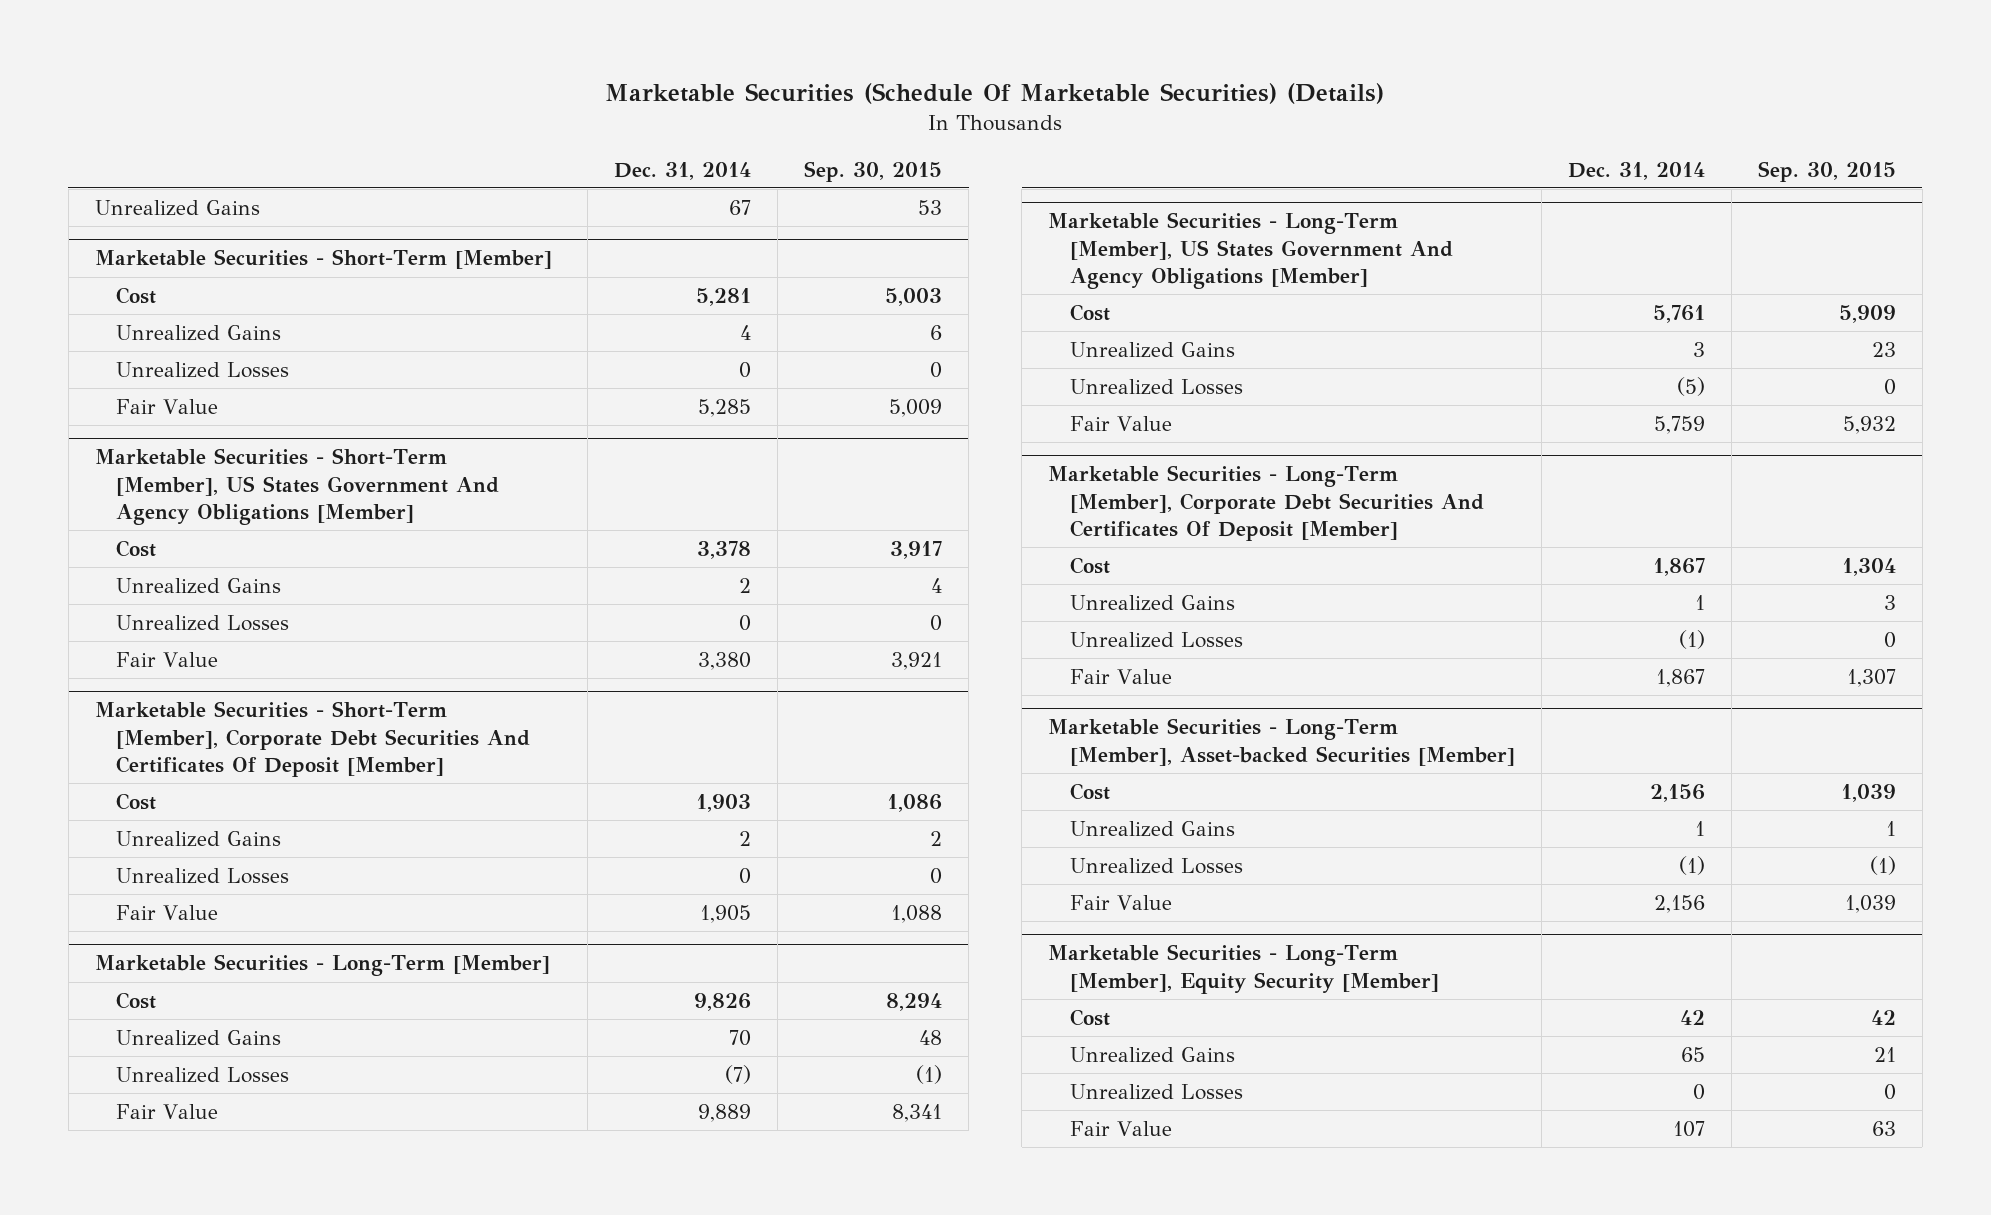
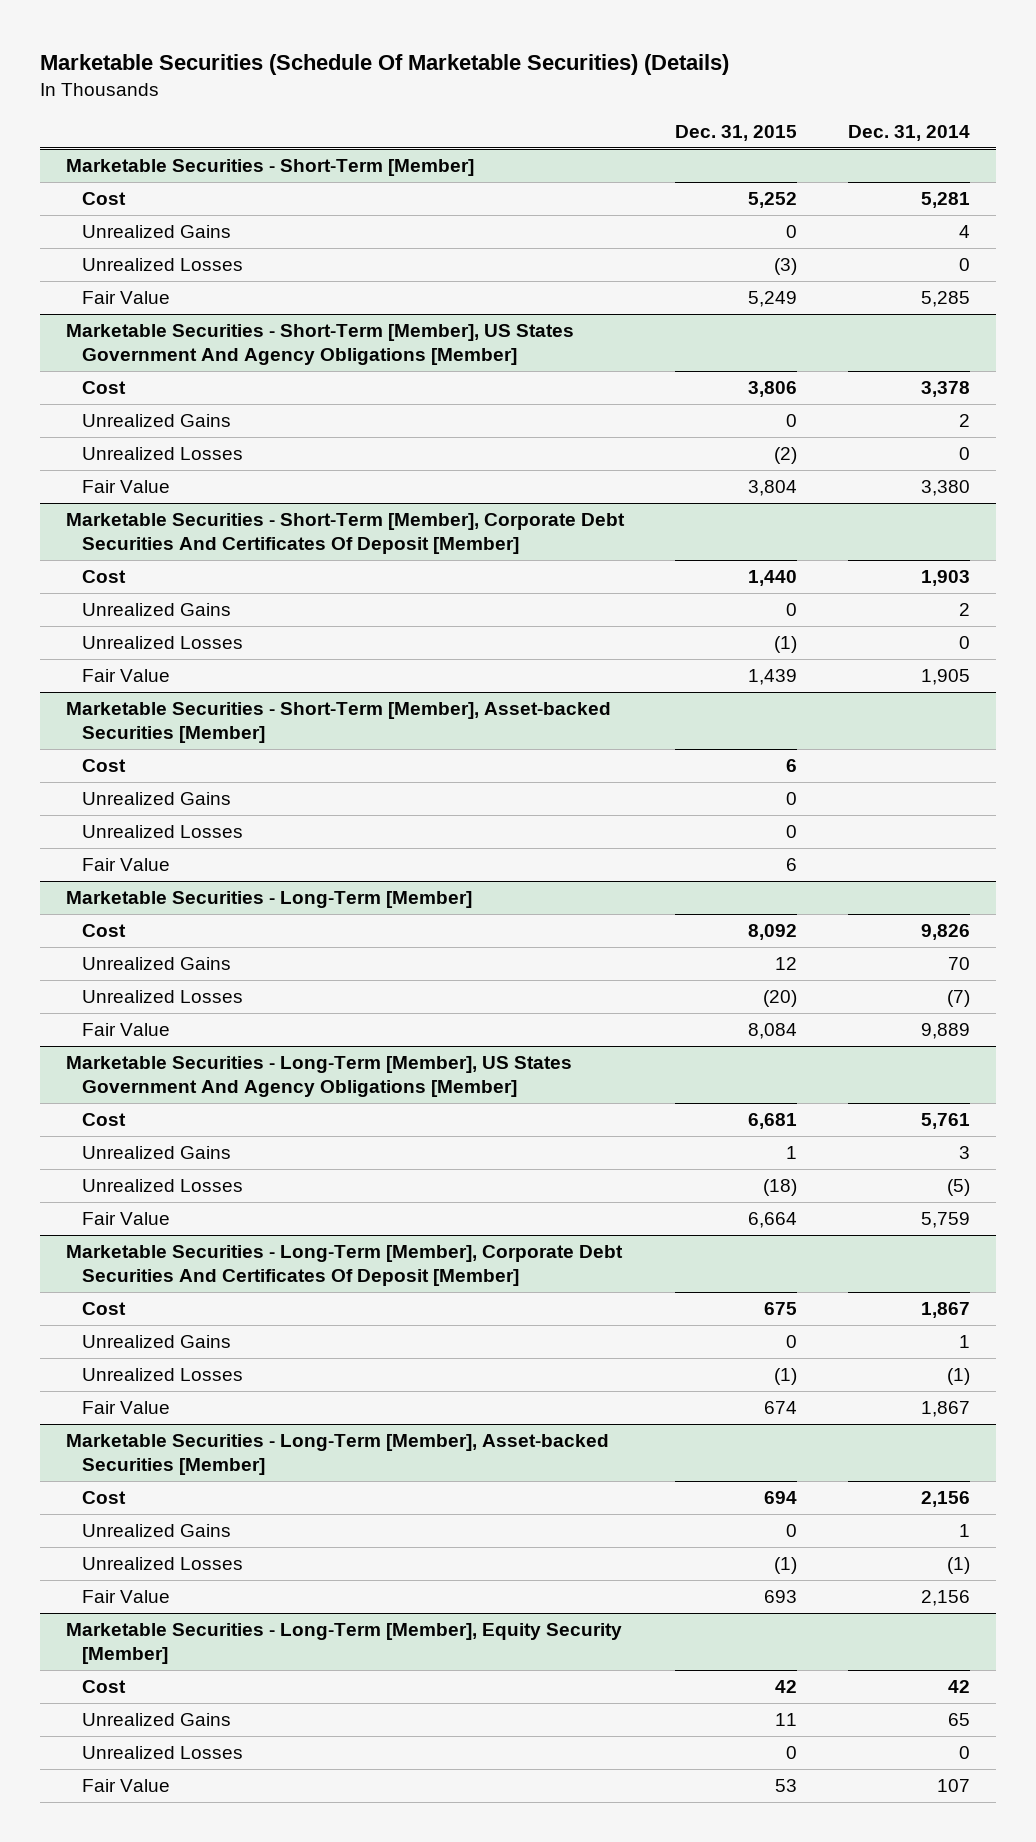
- | Dec. 31, 2014 | Sep. 30, 2015
+ | Dec. 31, 2015 | Dec. 31, 2014
- Unrealized Gains | 67 | 53
+ Marketable Securities - Short-Term [Member], Asset-backed Securities [Member]
+ Cost | 6 |
+ Unrealized Gains | 0 |
+ Unrealized Losses | 0 |
+ Fair Value | 6 |

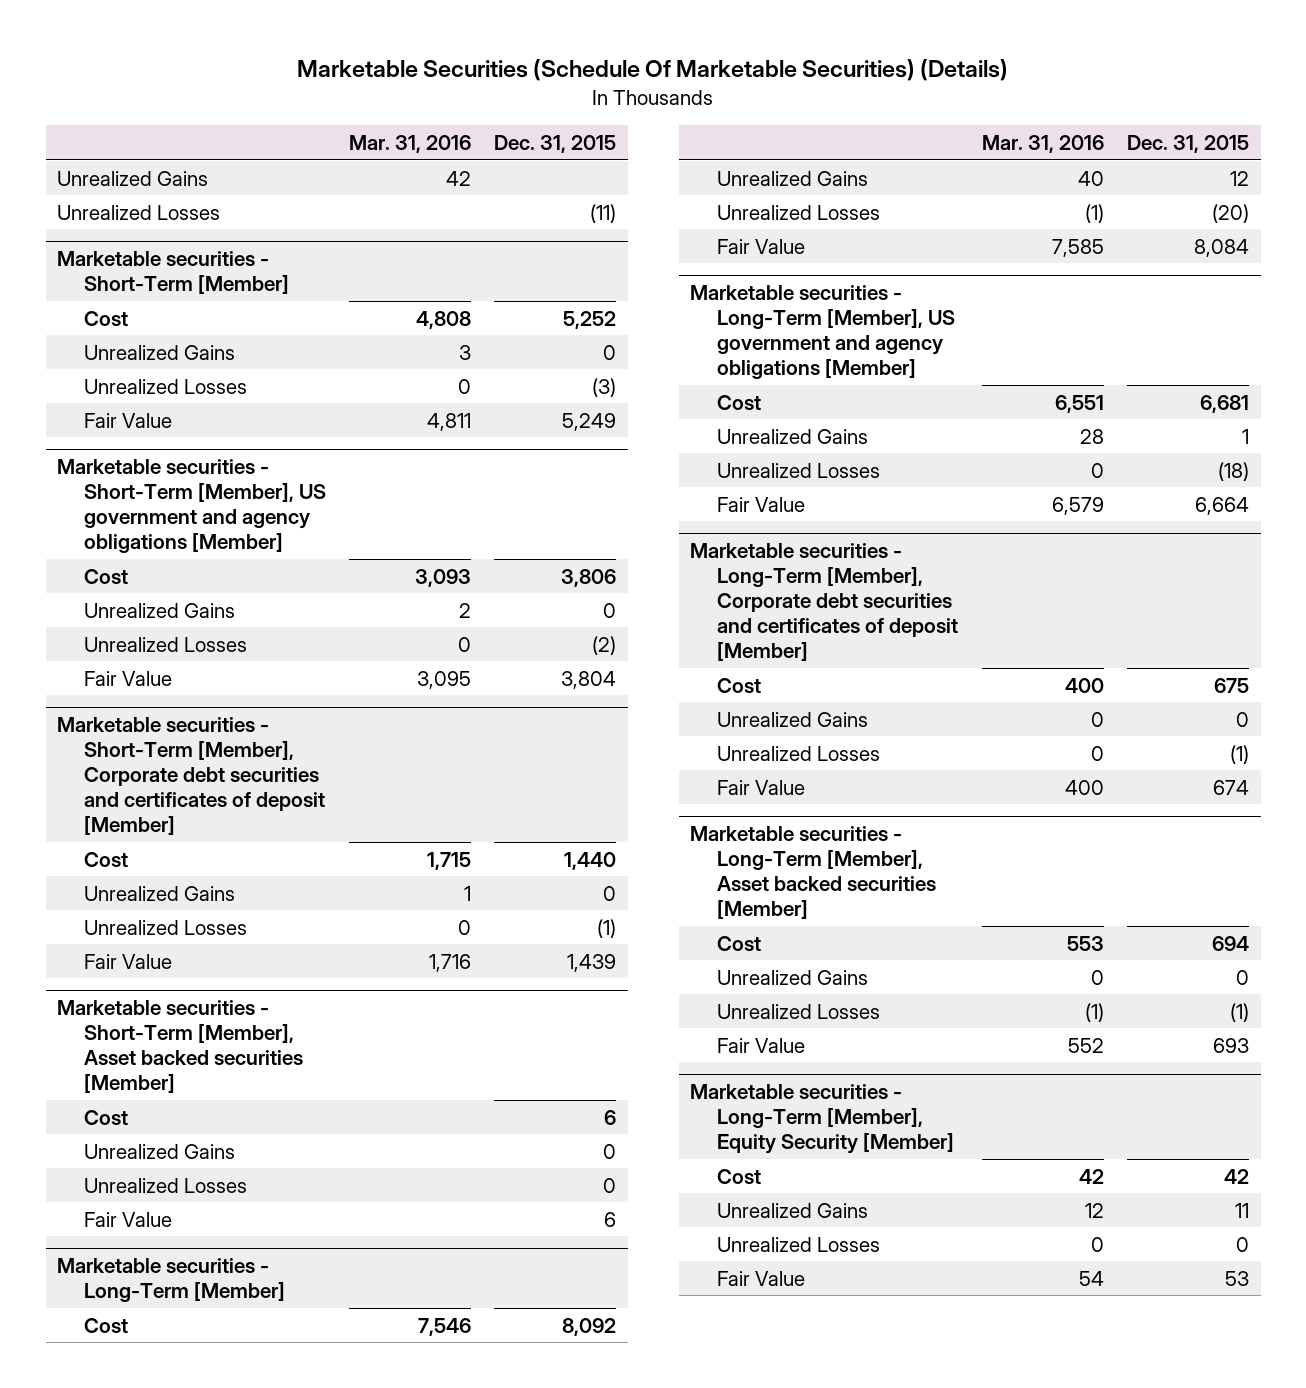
- | Dec. 31, 2015 | Dec. 31, 2014
+ | Mar. 31, 2016 | Dec. 31, 2015
- Marketable Securities - Short-Term [Member]
+ Unrealized Gains | 42 |
+ Unrealized Losses | | (11)
+ Marketable securities - Short-Term [Member]
- Marketable Securities - Short-Term [Member], US States Government And Agency Obligations [Member]
+ Marketable securities - Short-Term [Member], US government and agency obligations [Member]
- Marketable Securities - Short-Term [Member], Corporate Debt Securities And Certificates Of Deposit [Member]
+ Marketable securities - Short-Term [Member], Corporate debt securities and certificates of deposit [Member]
- Marketable Securities - Short-Term [Member], Asset-backed Securities [Member]
+ Marketable securities - Short-Term [Member], Asset backed securities [Member]
- Marketable Securities - Long-Term [Member]
+ Marketable securities - Long-Term [Member]
- Marketable Securities - Long-Term [Member], US States Government And Agency Obligations [Member]
+ Marketable securities - Long-Term [Member], US government and agency obligations [Member]
- Marketable Securities - Long-Term [Member], Corporate Debt Securities And Certificates Of Deposit [Member]
+ Marketable securities - Long-Term [Member], Corporate debt securities and certificates of deposit [Member]
- Marketable Securities - Long-Term [Member], Asset-backed Securities [Member]
+ Marketable securities - Long-Term [Member], Asset backed securities [Member]
- Marketable Securities - Long-Term [Member], Equity Security [Member]
+ Marketable securities - Long-Term [Member], Equity Security [Member]

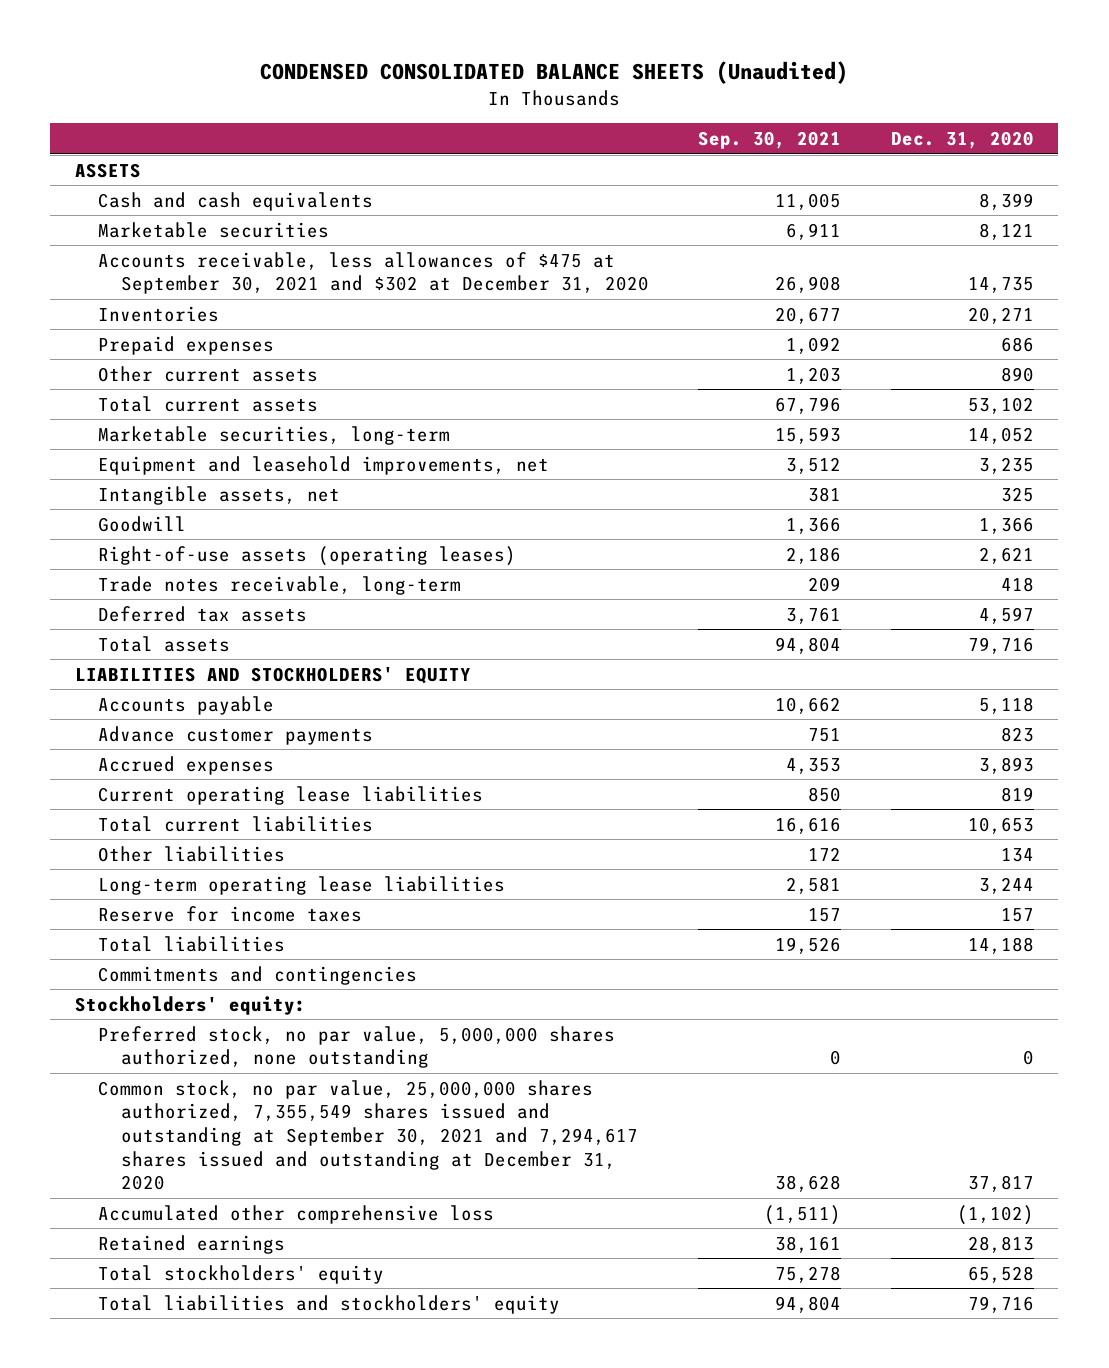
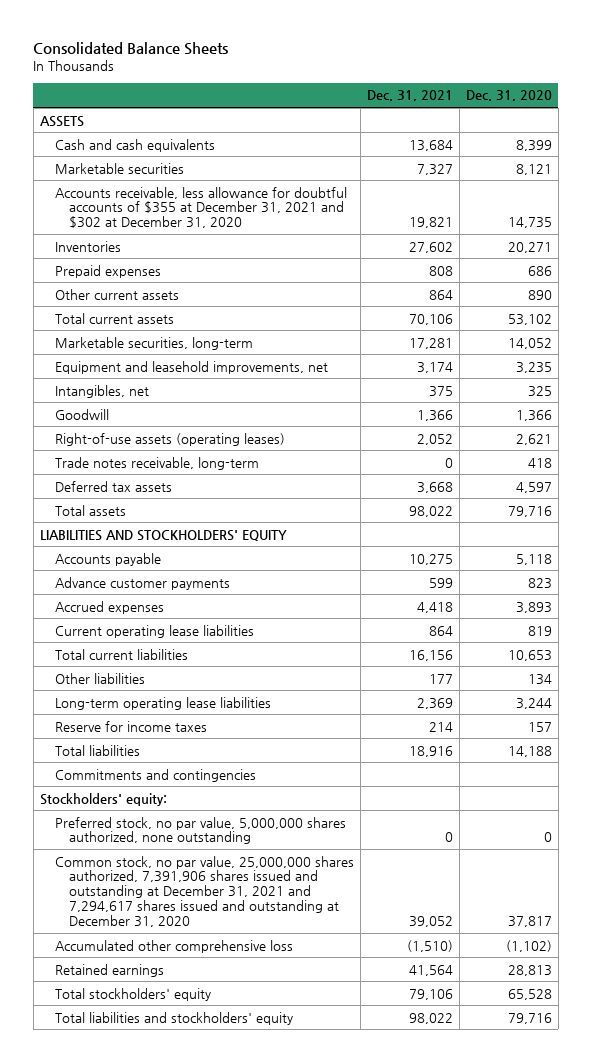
- CONDENSED CONSOLIDATED BALANCE SHEETS (Unaudited)
+ Consolidated Balance Sheets
- | Sep. 30, 2021 | Dec. 31, 2020
+ | Dec. 31, 2021 | Dec. 31, 2020
- Accounts receivable, less allowances of $475 at September 30, 2021 and $302 at December 31, 2020 | 26,908 | 14,735
+ Accounts receivable, less allowance for doubtful accounts of $355 at December 31, 2021 and $302 at December 31, 2020 | 19,821 | 14,735
- Intangible assets, net | 381 | 325
+ Intangibles, net | 375 | 325
- Common stock, no par value, 25,000,000 shares authorized, 7,355,549 shares issued and outstanding at September 30, 2021 and 7,294,617 shares issued and outstanding at December 31, 2020 | 38,628 | 37,817
+ Common stock, no par value, 25,000,000 shares authorized, 7,391,906 shares issued and outstanding at December 31, 2021 and 7,294,617 shares issued and outstanding at December 31, 2020 | 39,052 | 37,817

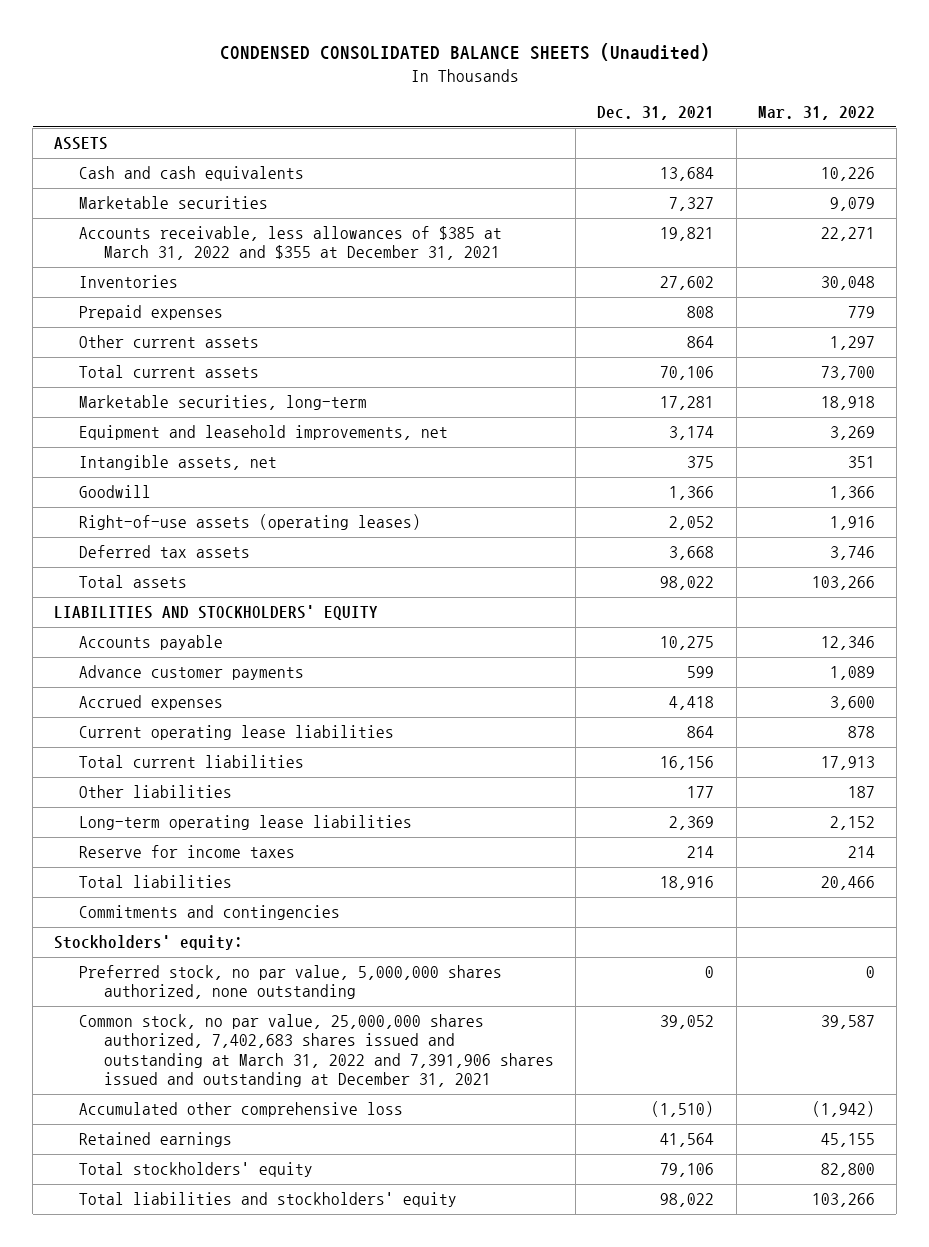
- Consolidated Balance Sheets
+ CONDENSED CONSOLIDATED BALANCE SHEETS (Unaudited)
- | Dec. 31, 2021 | Dec. 31, 2020
+ | Dec. 31, 2021 | Mar. 31, 2022
- Accounts receivable, less allowance for doubtful accounts of $355 at December 31, 2021 and $302 at December 31, 2020 | 19,821 | 14,735
+ Accounts receivable, less allowances of $385 at March 31, 2022 and $355 at December 31, 2021 | 19,821 | 22,271
- Intangibles, net | 375 | 325
+ Intangible assets, net | 375 | 351
- Trade notes receivable, long-term | 0 | 418
- Common stock, no par value, 25,000,000 shares authorized, 7,391,906 shares issued and outstanding at December 31, 2021 and 7,294,617 shares issued and outstanding at December 31, 2020 | 39,052 | 37,817
+ Common stock, no par value, 25,000,000 shares authorized, 7,402,683 shares issued and outstanding at March 31, 2022 and 7,391,906 shares issued and outstanding at December 31, 2021 | 39,052 | 39,587

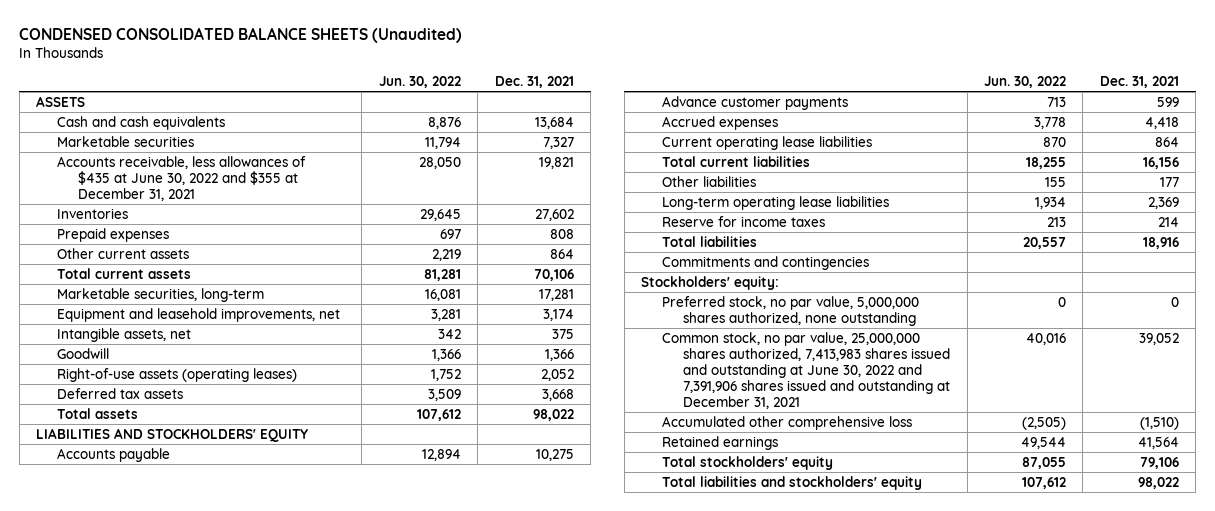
- | Dec. 31, 2021 | Mar. 31, 2022
+ | Jun. 30, 2022 | Dec. 31, 2021
- Accounts receivable, less allowances of $385 at March 31, 2022 and $355 at December 31, 2021 | 19,821 | 22,271
+ Accounts receivable, less allowances of $435 at June 30, 2022 and $355 at December 31, 2021 | 28,050 | 19,821
- Common stock, no par value, 25,000,000 shares authorized, 7,402,683 shares issued and outstanding at March 31, 2022 and 7,391,906 shares issued and outstanding at December 31, 2021 | 39,052 | 39,587
+ Common stock, no par value, 25,000,000 shares authorized, 7,413,983 shares issued and outstanding at June 30, 2022 and 7,391,906 shares issued and outstanding at December 31, 2021 | 40,016 | 39,052

